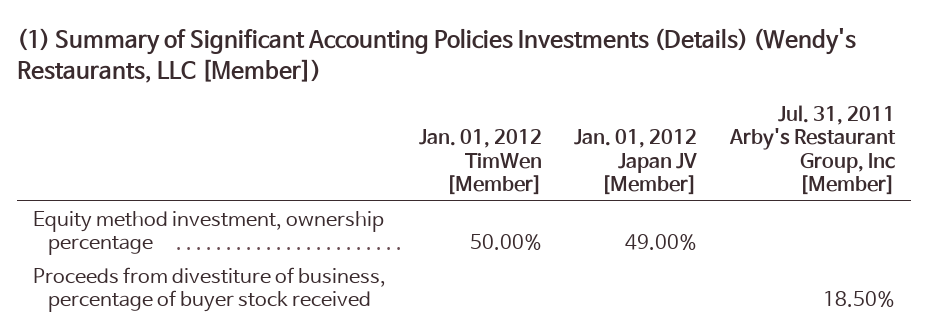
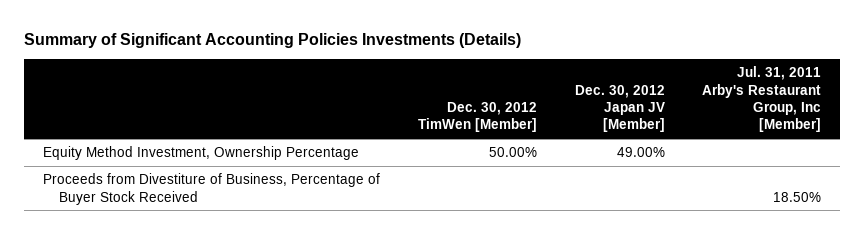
- (1) Summary of Significant Accounting Policies Investments (Details) (Wendy's Restaurants, LLC [Member])
+ Summary of Significant Accounting Policies Investments (Details)
- | Jan. 01, 2012 TimWen [Member] | Jan. 01, 2012 Japan JV [Member] | Jul. 31, 2011 Arby's Restaurant Group, Inc [Member]
+ | Dec. 30, 2012 TimWen [Member] | Dec. 30, 2012 Japan JV [Member] | Jul. 31, 2011 Arby's Restaurant Group, Inc [Member]
- Equity method investment, ownership percentage | 50.00% | 49.00% |
- Proceeds from divestiture of business, percentage of buyer stock received | | | 18.50%
+ Equity Method Investment, Ownership Percentage | 50.00% | 49.00% |
+ Proceeds from Divestiture of Business, Percentage of Buyer Stock Received | | | 18.50%

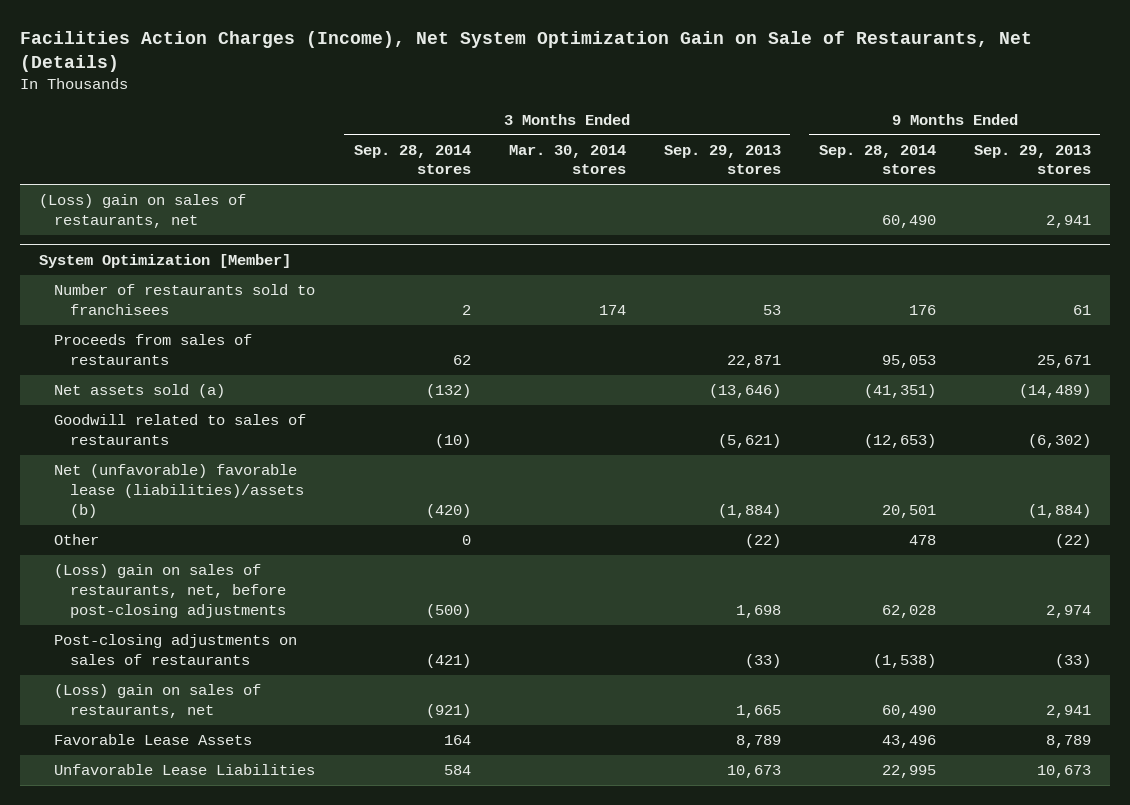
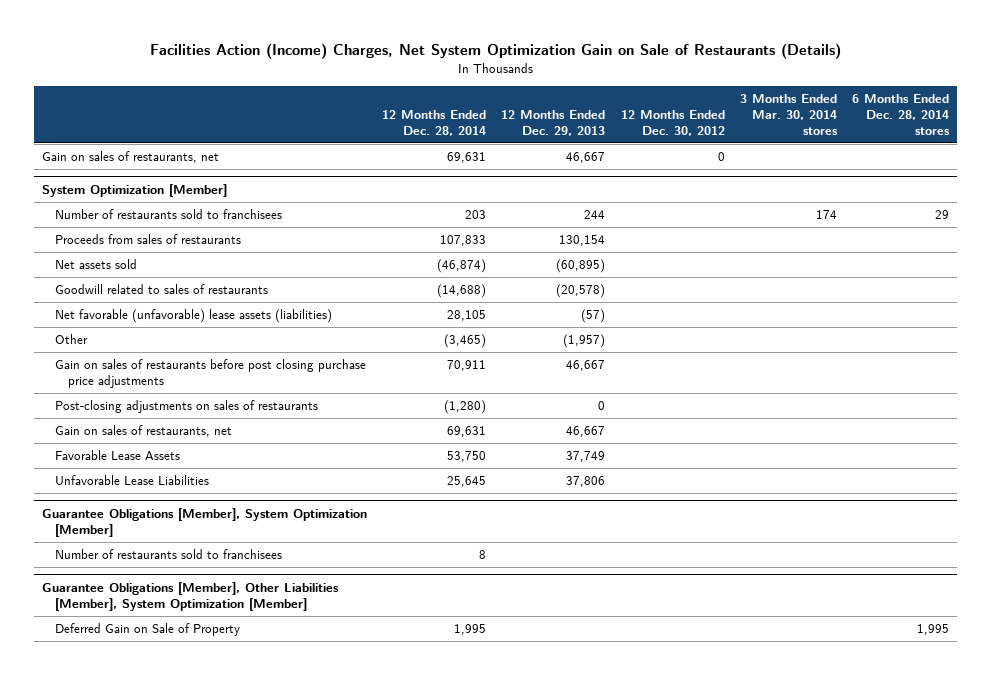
- Facilities Action Charges (Income), Net System Optimization Gain on Sale of Restaurants, Net (Details)
+ Facilities Action (Income) Charges, Net System Optimization Gain on Sale of Restaurants (Details)
- | 3 Months Ended Sep. 28, 2014 stores | 3 Months Ended Mar. 30, 2014 stores | 3 Months Ended Sep. 29, 2013 stores | 9 Months Ended Sep. 28, 2014 stores | 9 Months Ended Sep. 29, 2013 stores
+ | 12 Months Ended Dec. 28, 2014 | 12 Months Ended Dec. 29, 2013 | 12 Months Ended Dec. 30, 2012 | 3 Months Ended Mar. 30, 2014 stores | 6 Months Ended Dec. 28, 2014 stores
- (Loss) gain on sales of restaurants, net | | | | 60,490 | 2,941
+ Gain on sales of restaurants, net | 69,631 | 46,667 | 0 | |
@ System Optimization [Member]
- Net assets sold (a) | (132) | | (13,646) | (41,351) | (14,489)
+ Net assets sold | (46,874) | (60,895) | | |
- Net (unfavorable) favorable lease (liabilities)/assets (b) | (420) | | (1,884) | 20,501 | (1,884)
+ Net favorable (unfavorable) lease assets (liabilities) | 28,105 | (57) | | |
- (Loss) gain on sales of restaurants, net, before post-closing adjustments | (500) | | 1,698 | 62,028 | 2,974
+ Gain on sales of restaurants before post closing purchase price adjustments | 70,911 | 46,667 | | |
- (Loss) gain on sales of restaurants, net | (921) | | 1,665 | 60,490 | 2,941
+ Gain on sales of restaurants, net | 69,631 | 46,667 | | |
+ Guarantee Obligations [Member], System Optimization [Member]
+ Number of restaurants sold to franchisees | 8 | | | |
+ Guarantee Obligations [Member], Other Liabilities [Member], System Optimization [Member]
+ Deferred Gain on Sale of Property | 1,995 | | | | 1,995

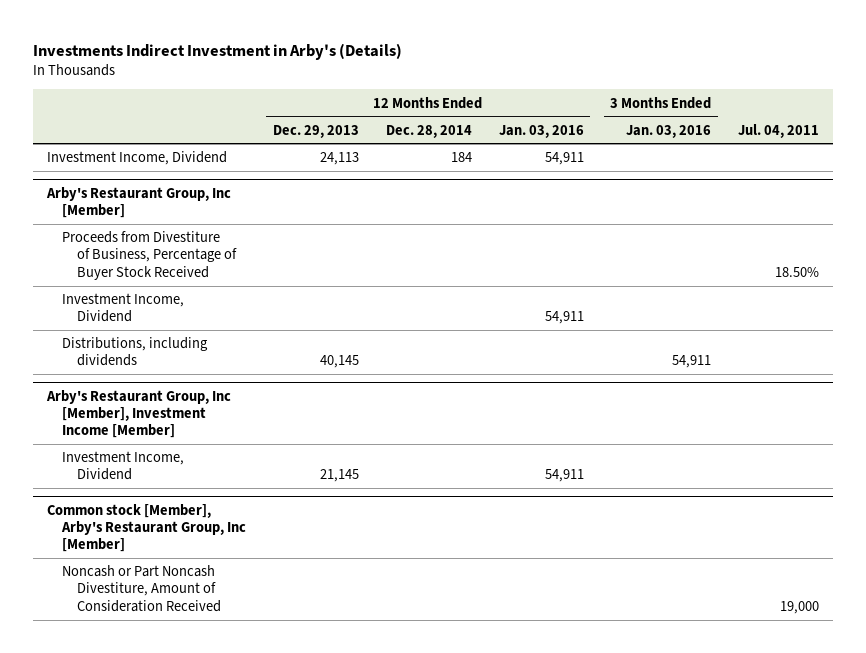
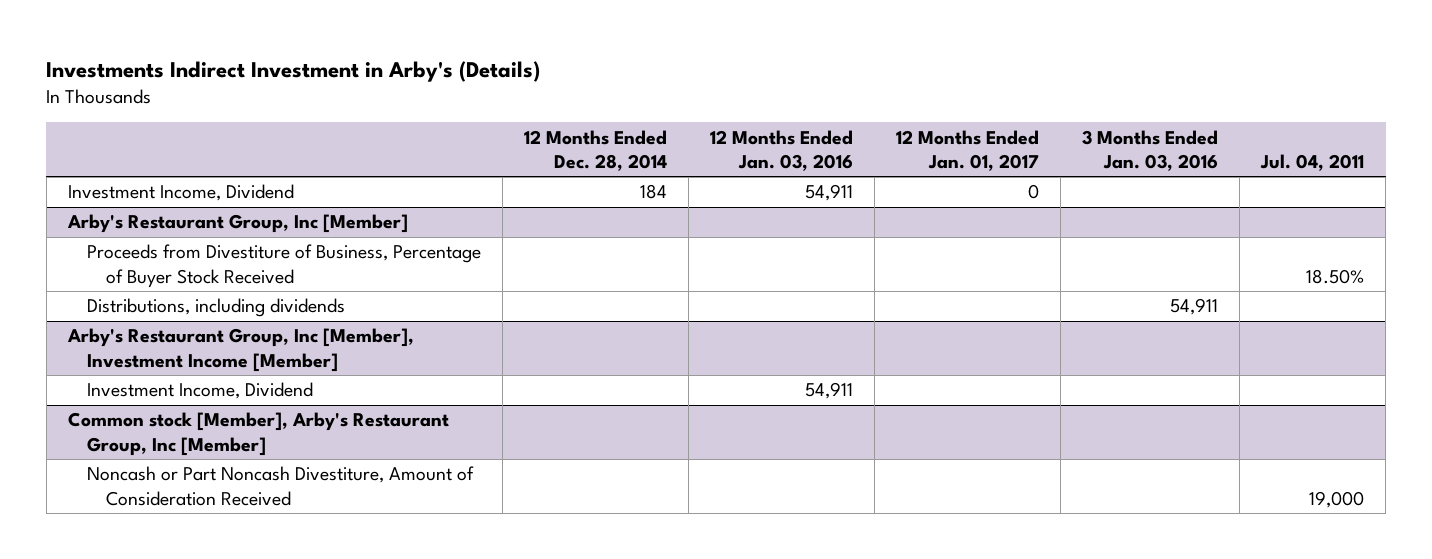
- | 12 Months Ended Dec. 29, 2013 | 12 Months Ended Dec. 28, 2014 | 12 Months Ended Jan. 03, 2016 | 3 Months Ended Jan. 03, 2016 | Jul. 04, 2011
+ | 12 Months Ended Dec. 28, 2014 | 12 Months Ended Jan. 03, 2016 | 12 Months Ended Jan. 01, 2017 | 3 Months Ended Jan. 03, 2016 | Jul. 04, 2011
@ Arby's Restaurant Group, Inc [Member]
- Investment Income, Dividend | | | 54,911 | |

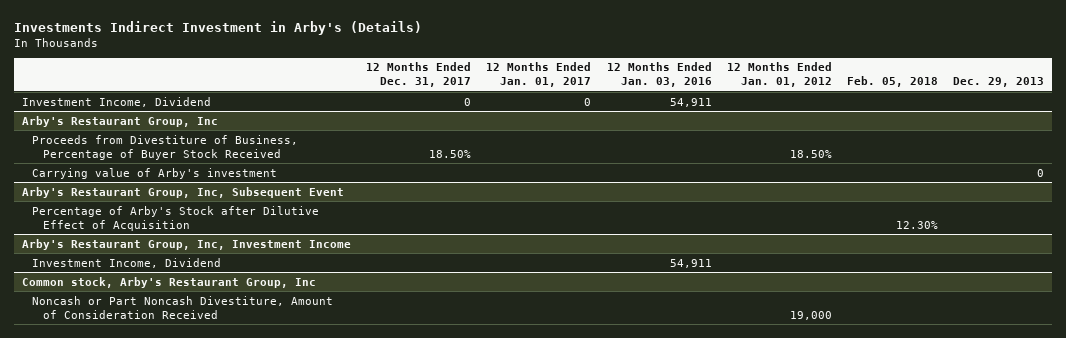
- | 12 Months Ended Dec. 28, 2014 | 12 Months Ended Jan. 03, 2016 | 12 Months Ended Jan. 01, 2017 | 3 Months Ended Jan. 03, 2016 | Jul. 04, 2011
+ | 12 Months Ended Dec. 31, 2017 | 12 Months Ended Jan. 01, 2017 | 12 Months Ended Jan. 03, 2016 | 12 Months Ended Jan. 01, 2012 | Feb. 05, 2018 | Dec. 29, 2013
- Arby's Restaurant Group, Inc [Member]
+ Arby's Restaurant Group, Inc
- Distributions, including dividends | | | | 54,911 |
- Arby's Restaurant Group, Inc [Member], Investment Income [Member]
+ Carrying value of Arby's investment | | | | | | 0
+ Arby's Restaurant Group, Inc, Subsequent Event
+ Percentage of Arby's Stock after Dilutive Effect of Acquisition | | | | | 12.30% |
+ Arby's Restaurant Group, Inc, Investment Income
- Common stock [Member], Arby's Restaurant Group, Inc [Member]
+ Common stock, Arby's Restaurant Group, Inc

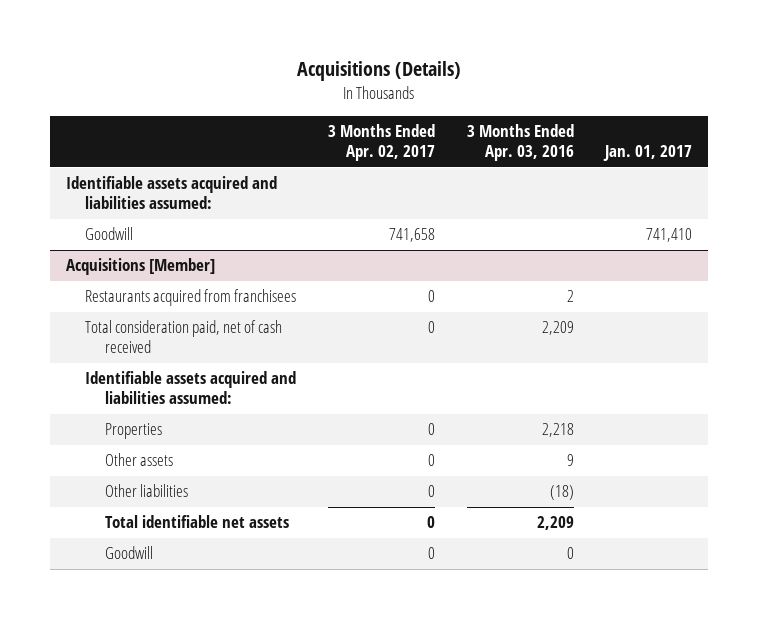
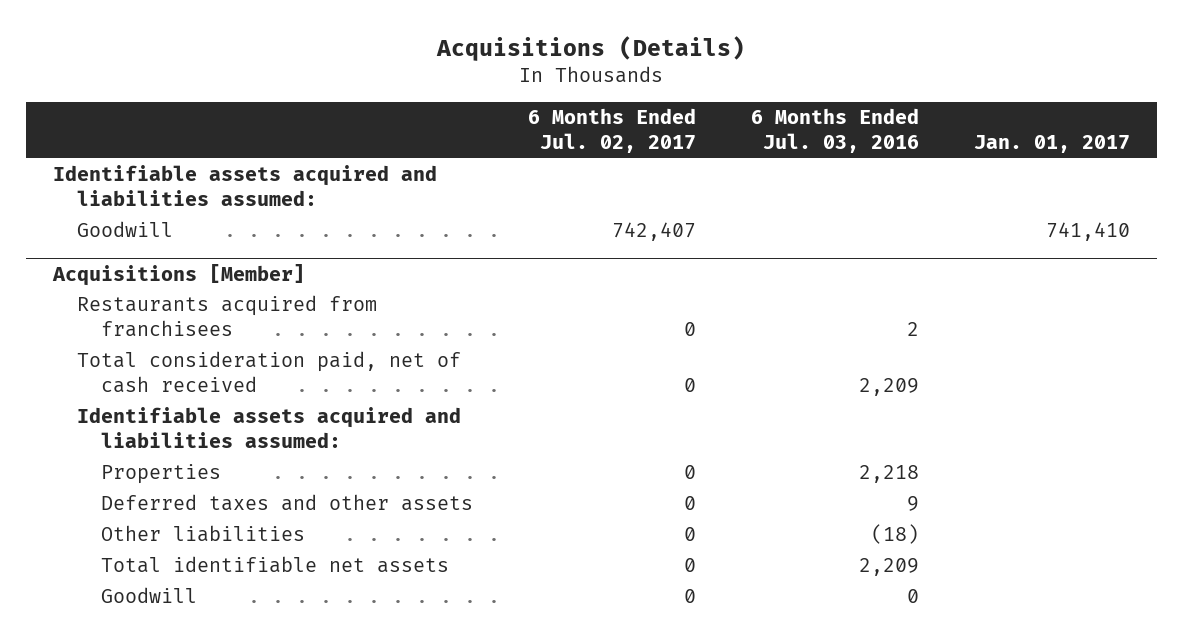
- | 3 Months Ended Apr. 02, 2017 | 3 Months Ended Apr. 03, 2016 | Jan. 01, 2017
+ | 6 Months Ended Jul. 02, 2017 | 6 Months Ended Jul. 03, 2016 | Jan. 01, 2017
@ Acquisitions [Member]
- Other assets | 0 | 9 |
+ Deferred taxes and other assets | 0 | 9 |

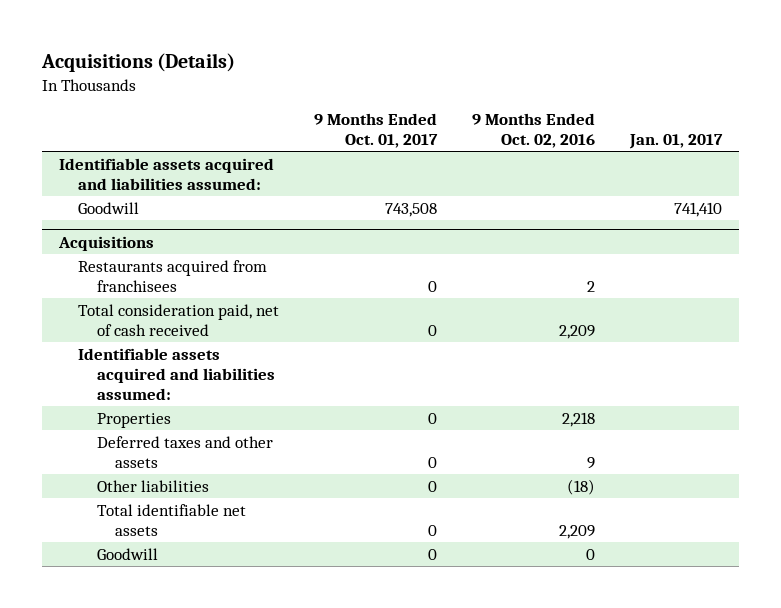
- | 6 Months Ended Jul. 02, 2017 | 6 Months Ended Jul. 03, 2016 | Jan. 01, 2017
+ | 9 Months Ended Oct. 01, 2017 | 9 Months Ended Oct. 02, 2016 | Jan. 01, 2017
- Acquisitions [Member]
+ Acquisitions

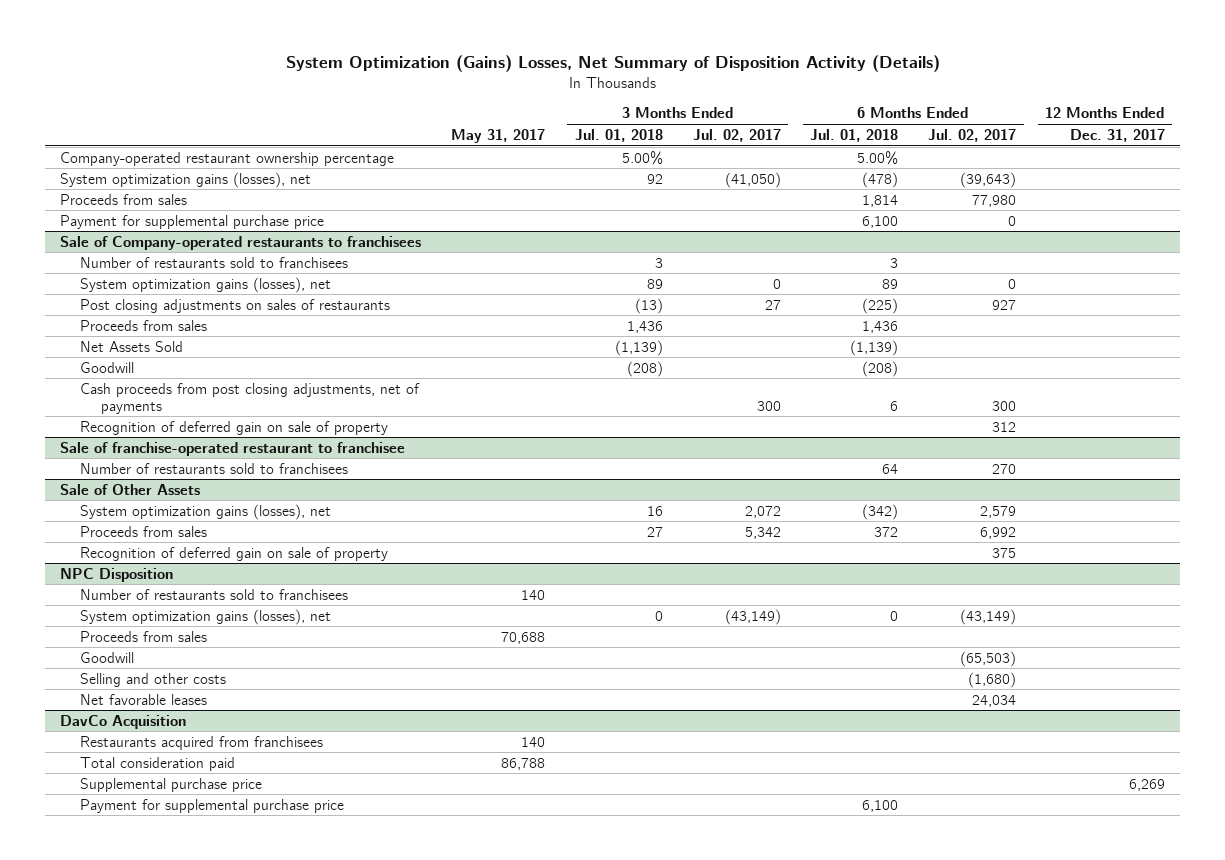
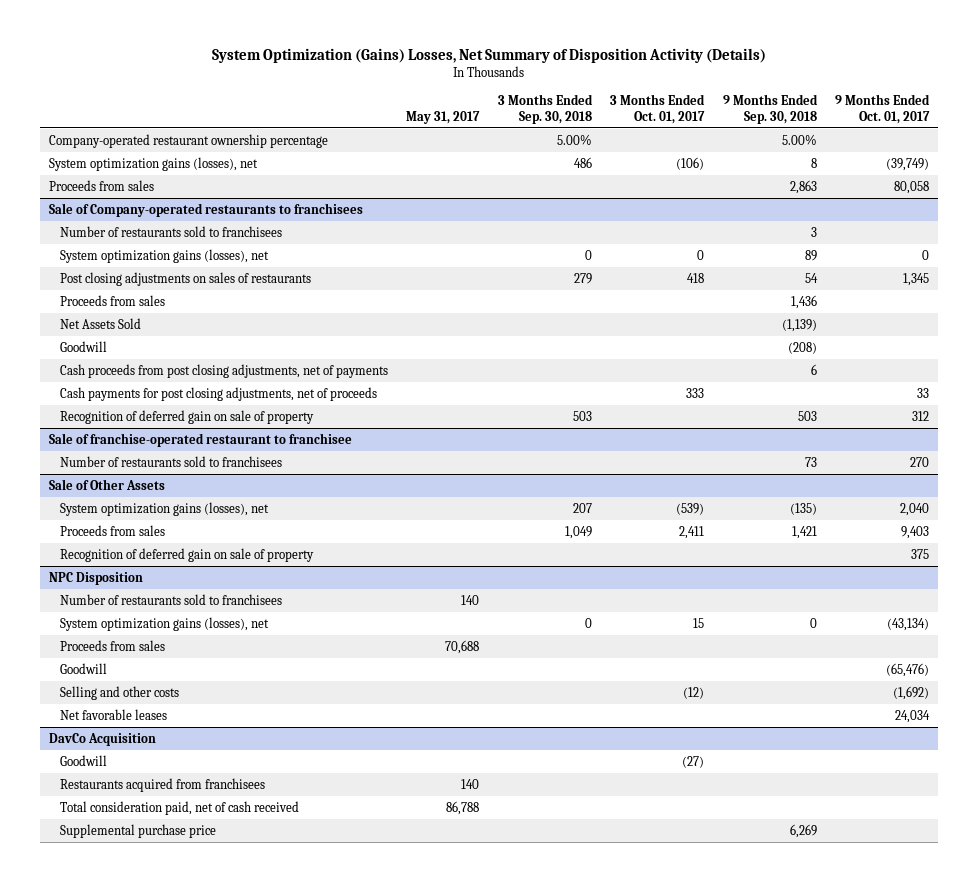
- | May 31, 2017 | 3 Months Ended Jul. 01, 2018 | 3 Months Ended Jul. 02, 2017 | 6 Months Ended Jul. 01, 2018 | 6 Months Ended Jul. 02, 2017 | 12 Months Ended Dec. 31, 2017
+ | May 31, 2017 | 3 Months Ended Sep. 30, 2018 | 3 Months Ended Oct. 01, 2017 | 9 Months Ended Sep. 30, 2018 | 9 Months Ended Oct. 01, 2017
- Payment for supplemental purchase price | | | | 6,100 | 0 |
@ Sale of Company-operated restaurants to franchisees
+ Cash payments for post closing adjustments, net of proceeds | | | 333 | | 33
@ DavCo Acquisition
+ Goodwill | | | (27) | |
- Total consideration paid | 86,788 | | | | |
+ Total consideration paid, net of cash received | 86,788 | | | |
- Payment for supplemental purchase price | | | | 6,100 | |

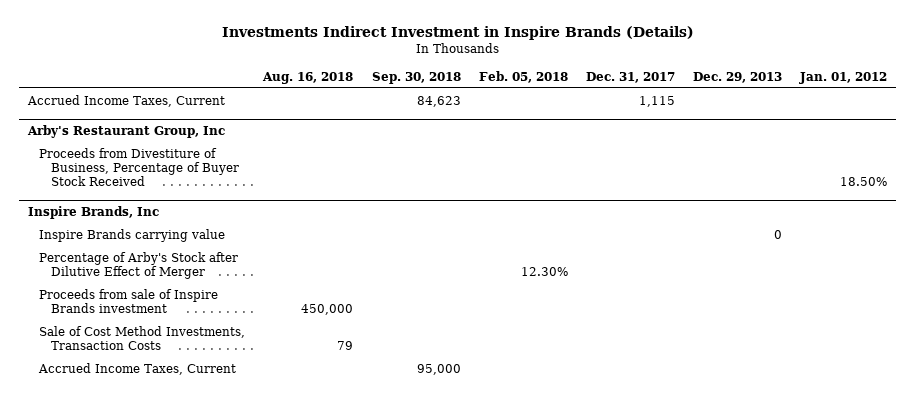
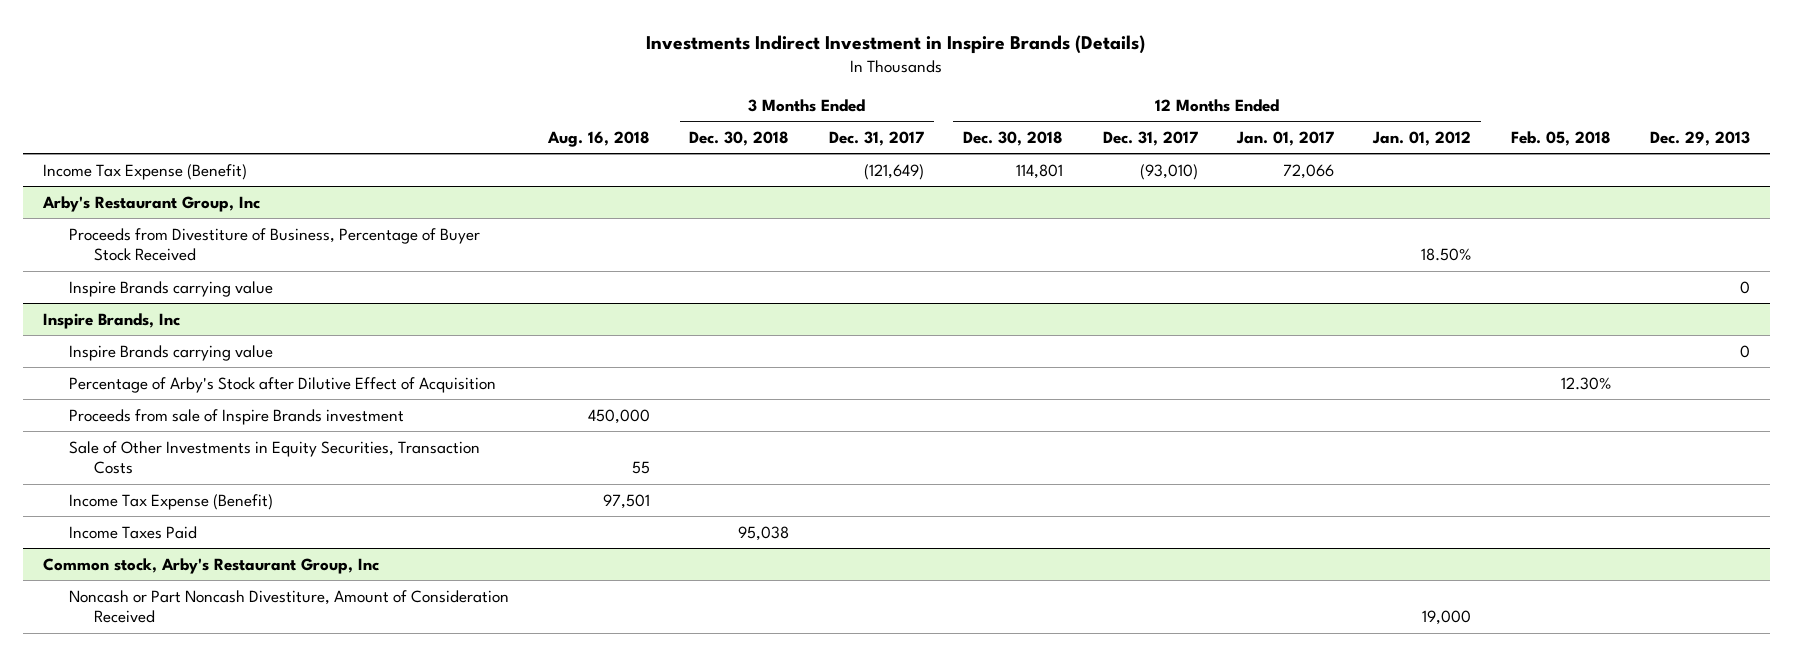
- | Aug. 16, 2018 | Sep. 30, 2018 | Feb. 05, 2018 | Dec. 31, 2017 | Dec. 29, 2013 | Jan. 01, 2012
+ | Aug. 16, 2018 | 3 Months Ended Dec. 30, 2018 | 3 Months Ended Dec. 31, 2017 | 12 Months Ended Dec. 30, 2018 | 12 Months Ended Dec. 31, 2017 | 12 Months Ended Jan. 01, 2017 | 12 Months Ended Jan. 01, 2012 | Feb. 05, 2018 | Dec. 29, 2013
- Accrued Income Taxes, Current | | 84,623 | | 1,115 | |
+ Income Tax Expense (Benefit) | | | (121,649) | 114,801 | (93,010) | 72,066 | | |
@ Arby's Restaurant Group, Inc
+ Inspire Brands carrying value | | | | | | | | | 0
@ Inspire Brands, Inc
- Percentage of Arby's Stock after Dilutive Effect of Merger | | | 12.30% | | |
+ Percentage of Arby's Stock after Dilutive Effect of Acquisition | | | | | | | | 12.30% |
- Sale of Cost Method Investments, Transaction Costs | 79 | | | | |
- Accrued Income Taxes, Current | | 95,000 | | | |
+ Sale of Other Investments in Equity Securities, Transaction Costs | 55 | | | | | | | |
+ Income Tax Expense (Benefit) | 97,501 | | | | | | | |
+ Income Taxes Paid | | 95,038 | | | | | | |
+ Common stock, Arby's Restaurant Group, Inc
+ Noncash or Part Noncash Divestiture, Amount of Consideration Received | | | | | | | 19,000 | |

